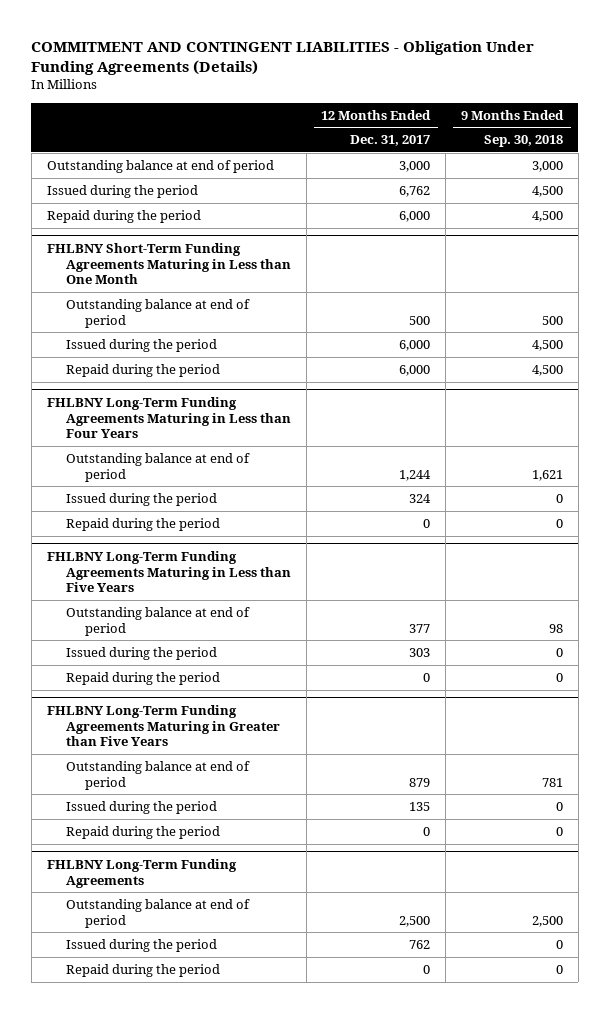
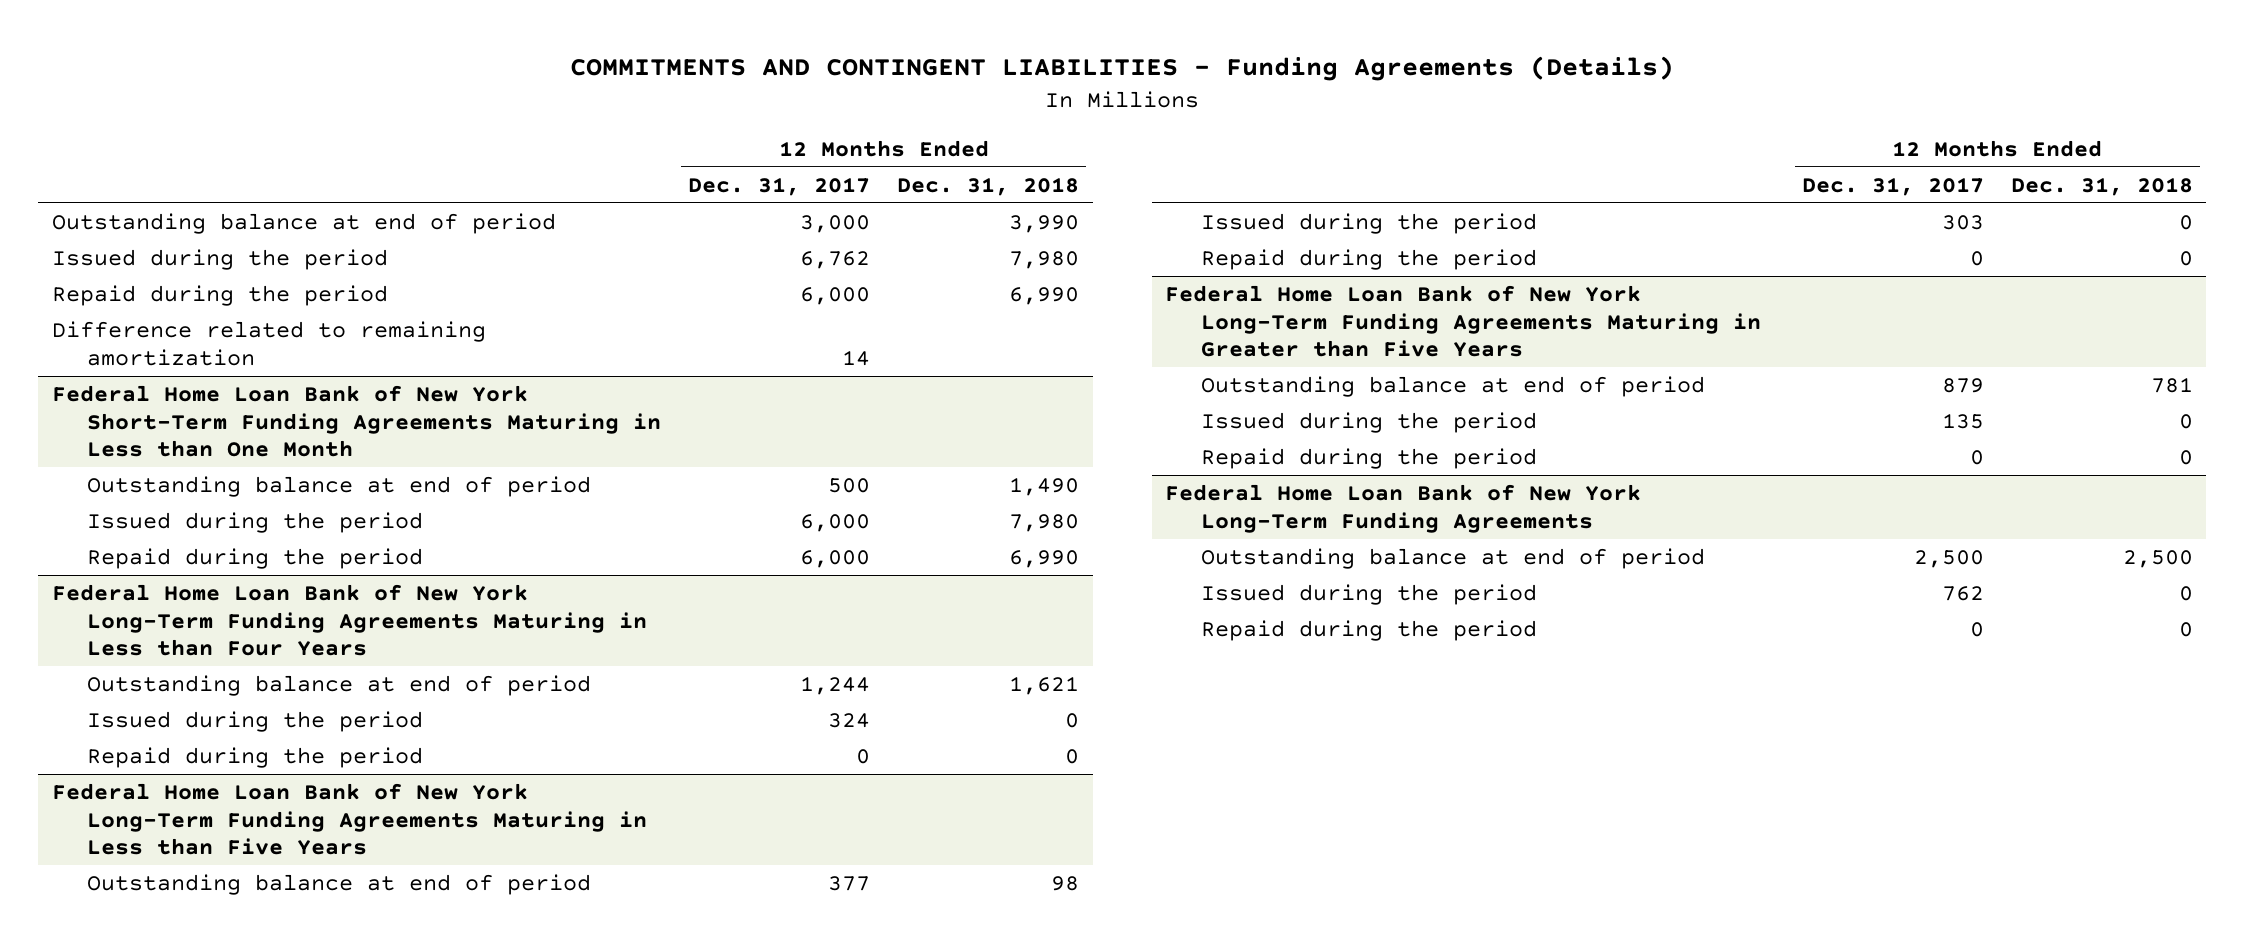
- COMMITMENT AND CONTINGENT LIABILITIES - Obligation Under Funding Agreements (Details)
+ COMMITMENTS AND CONTINGENT LIABILITIES - Funding Agreements (Details)
- | 12 Months Ended Dec. 31, 2017 | 9 Months Ended Sep. 30, 2018
+ | 12 Months Ended Dec. 31, 2017 | 12 Months Ended Dec. 31, 2018
- FHLBNY Short-Term Funding Agreements Maturing in Less than One Month
+ Difference related to remaining amortization | 14 |
+ Federal Home Loan Bank of New York Short-Term Funding Agreements Maturing in Less than One Month
- FHLBNY Long-Term Funding Agreements Maturing in Less than Four Years
+ Federal Home Loan Bank of New York Long-Term Funding Agreements Maturing in Less than Four Years
- FHLBNY Long-Term Funding Agreements Maturing in Less than Five Years
+ Federal Home Loan Bank of New York Long-Term Funding Agreements Maturing in Less than Five Years
- FHLBNY Long-Term Funding Agreements Maturing in Greater than Five Years
+ Federal Home Loan Bank of New York Long-Term Funding Agreements Maturing in Greater than Five Years
- FHLBNY Long-Term Funding Agreements
+ Federal Home Loan Bank of New York Long-Term Funding Agreements

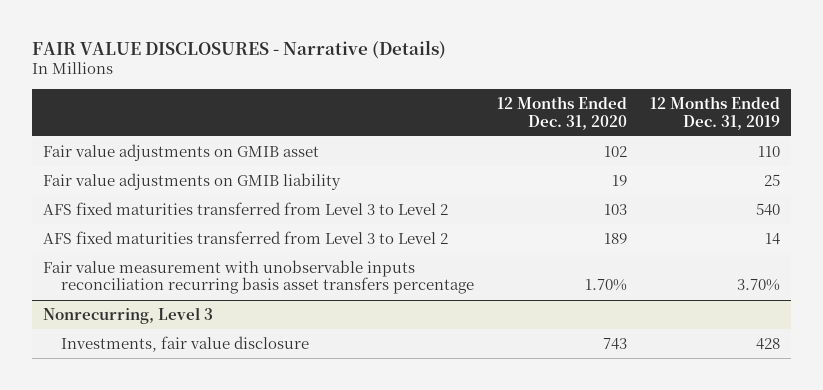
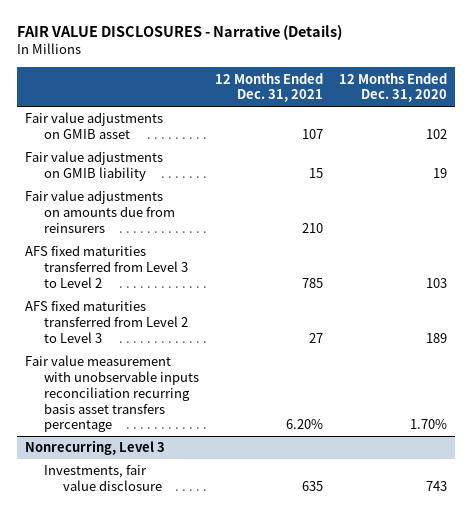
- | 12 Months Ended Dec. 31, 2020 | 12 Months Ended Dec. 31, 2019
+ | 12 Months Ended Dec. 31, 2021 | 12 Months Ended Dec. 31, 2020
+ Fair value adjustments on amounts due from reinsurers | 210 |
- AFS fixed maturities transferred from Level 3 to Level 2 | 189 | 14
+ AFS fixed maturities transferred from Level 2 to Level 3 | 27 | 189

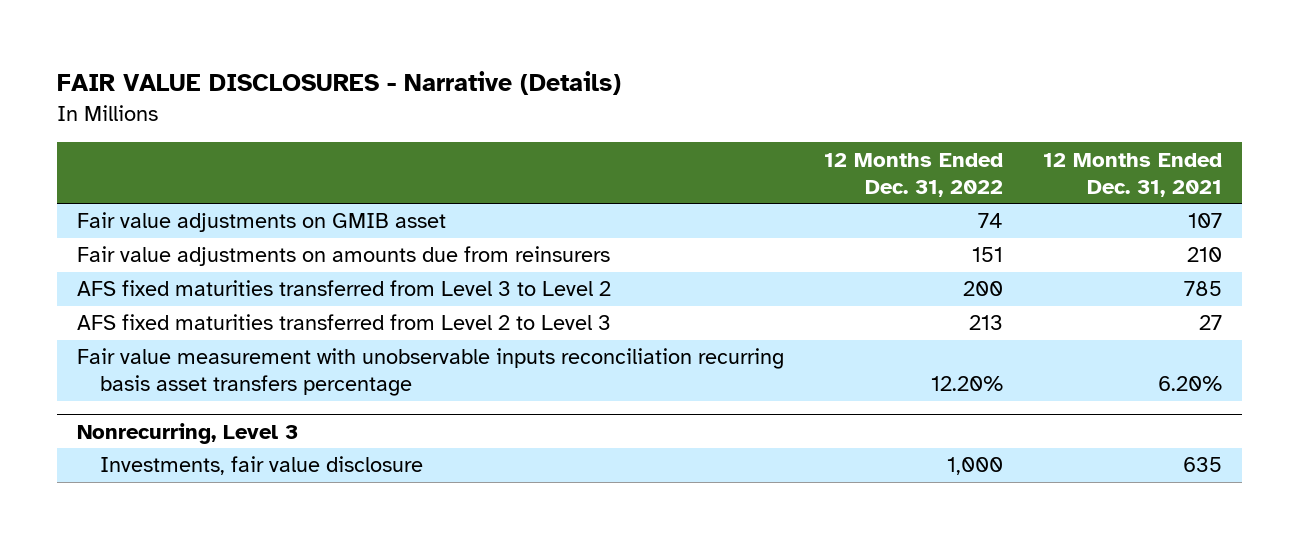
- | 12 Months Ended Dec. 31, 2021 | 12 Months Ended Dec. 31, 2020
+ | 12 Months Ended Dec. 31, 2022 | 12 Months Ended Dec. 31, 2021
- Fair value adjustments on GMIB liability | 15 | 19

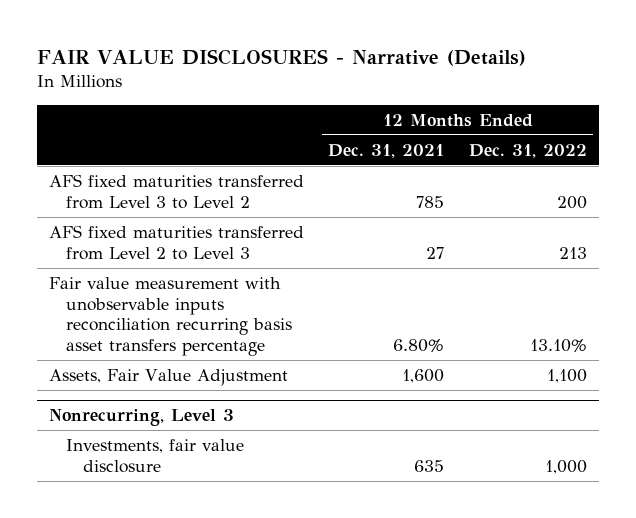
- | 12 Months Ended Dec. 31, 2022 | 12 Months Ended Dec. 31, 2021
+ | 12 Months Ended Dec. 31, 2021 | 12 Months Ended Dec. 31, 2022
- Fair value adjustments on GMIB asset | 74 | 107
- Fair value adjustments on amounts due from reinsurers | 151 | 210
- Fair value measurement with unobservable inputs reconciliation recurring basis asset transfers percentage | 12.20% | 6.20%
+ Fair value measurement with unobservable inputs reconciliation recurring basis asset transfers percentage | 6.80% | 13.10%
+ Assets, Fair Value Adjustment | 1,600 | 1,100

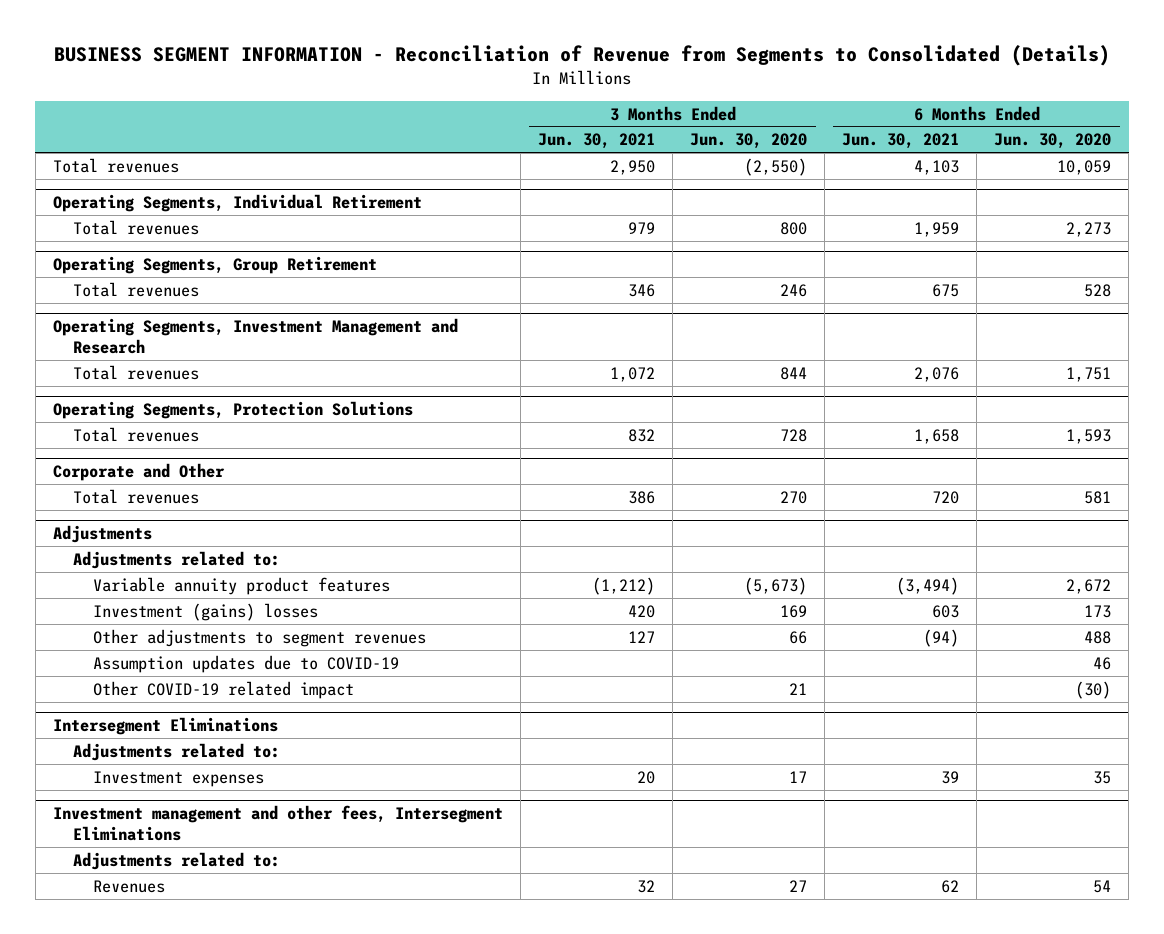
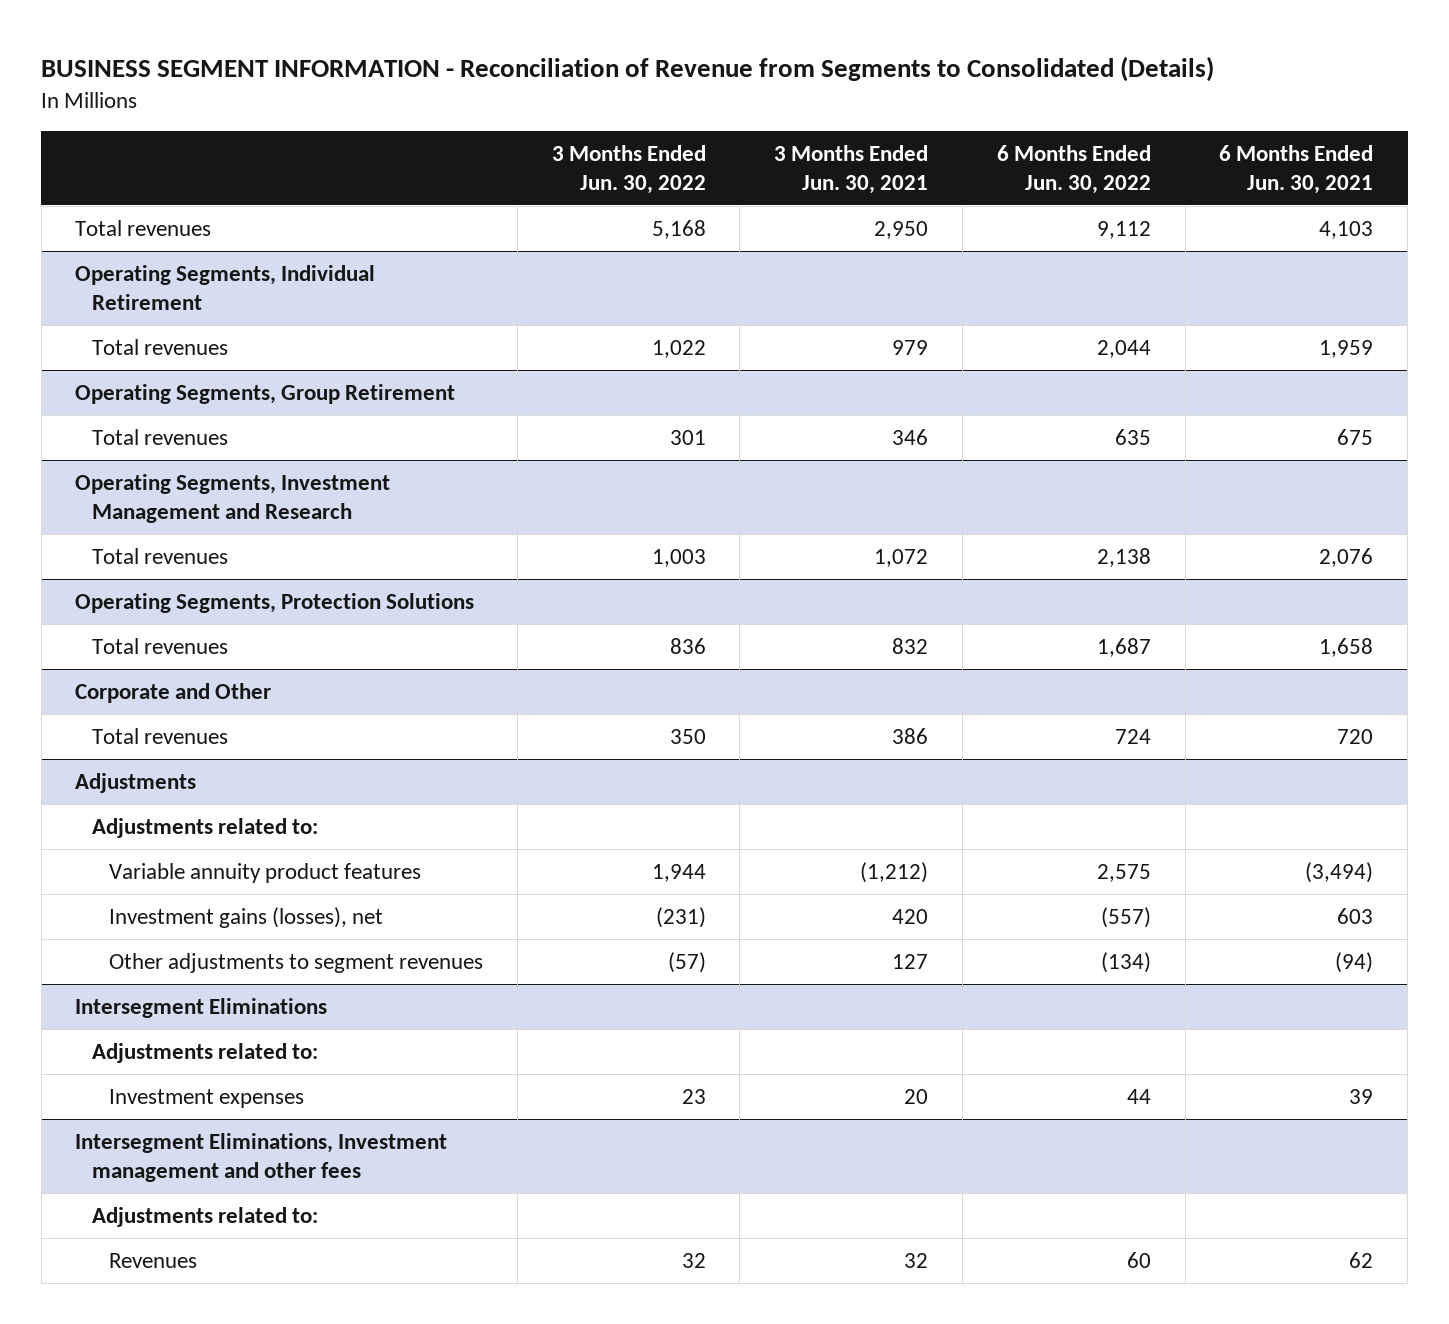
- | 3 Months Ended Jun. 30, 2021 | 3 Months Ended Jun. 30, 2020 | 6 Months Ended Jun. 30, 2021 | 6 Months Ended Jun. 30, 2020
+ | 3 Months Ended Jun. 30, 2022 | 3 Months Ended Jun. 30, 2021 | 6 Months Ended Jun. 30, 2022 | 6 Months Ended Jun. 30, 2021
@ Adjustments
- Investment (gains) losses | 420 | 169 | 603 | 173
+ Investment gains (losses), net | (231) | 420 | (557) | 603
- Assumption updates due to COVID-19 | | | | 46
- Other COVID-19 related impact | | 21 | | (30)
- Investment management and other fees, Intersegment Eliminations
+ Intersegment Eliminations, Investment management and other fees

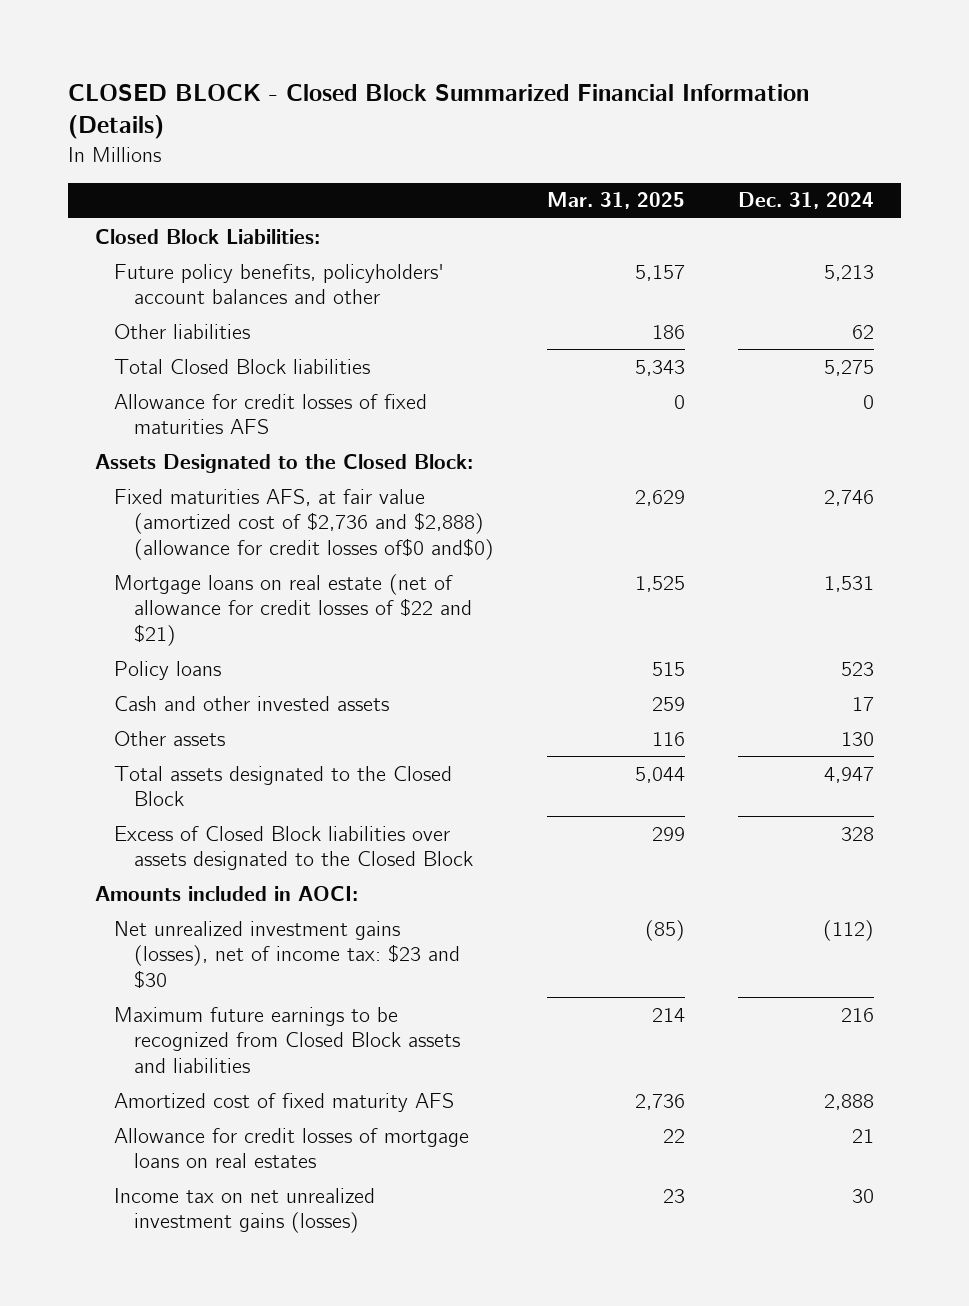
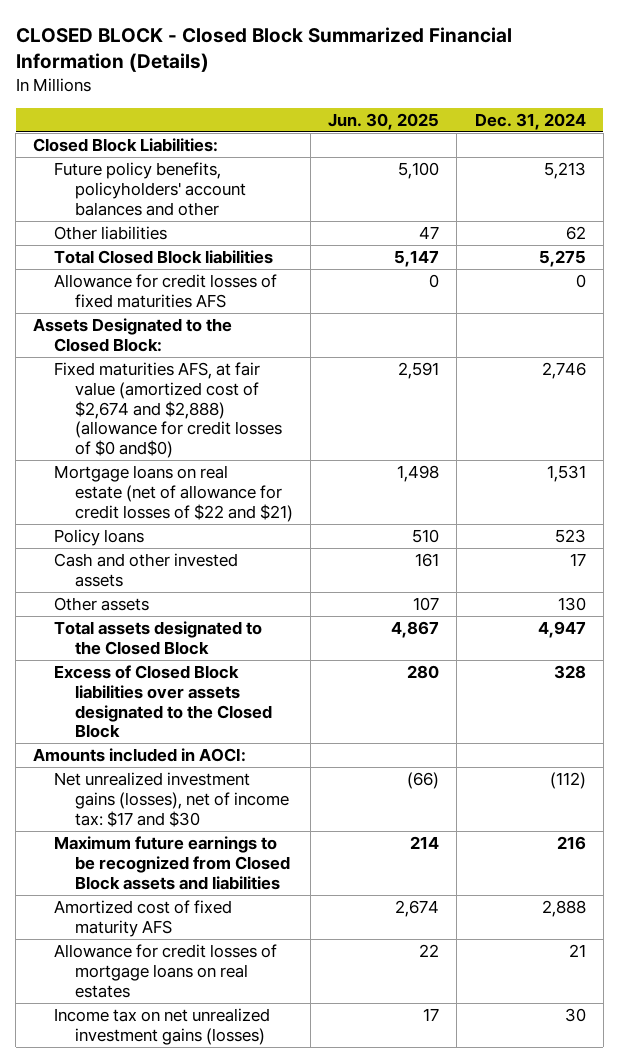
- | Mar. 31, 2025 | Dec. 31, 2024
+ | Jun. 30, 2025 | Dec. 31, 2024
- Fixed maturities AFS, at fair value (amortized cost of $2,736 and $2,888) (allowance for credit losses of$0 and$0) | 2,629 | 2,746
+ Fixed maturities AFS, at fair value (amortized cost of $2,674 and $2,888) (allowance for credit losses of $0 and$0) | 2,591 | 2,746
- Net unrealized investment gains (losses), net of income tax: $23 and $30 | (85) | (112)
+ Net unrealized investment gains (losses), net of income tax: $17 and $30 | (66) | (112)

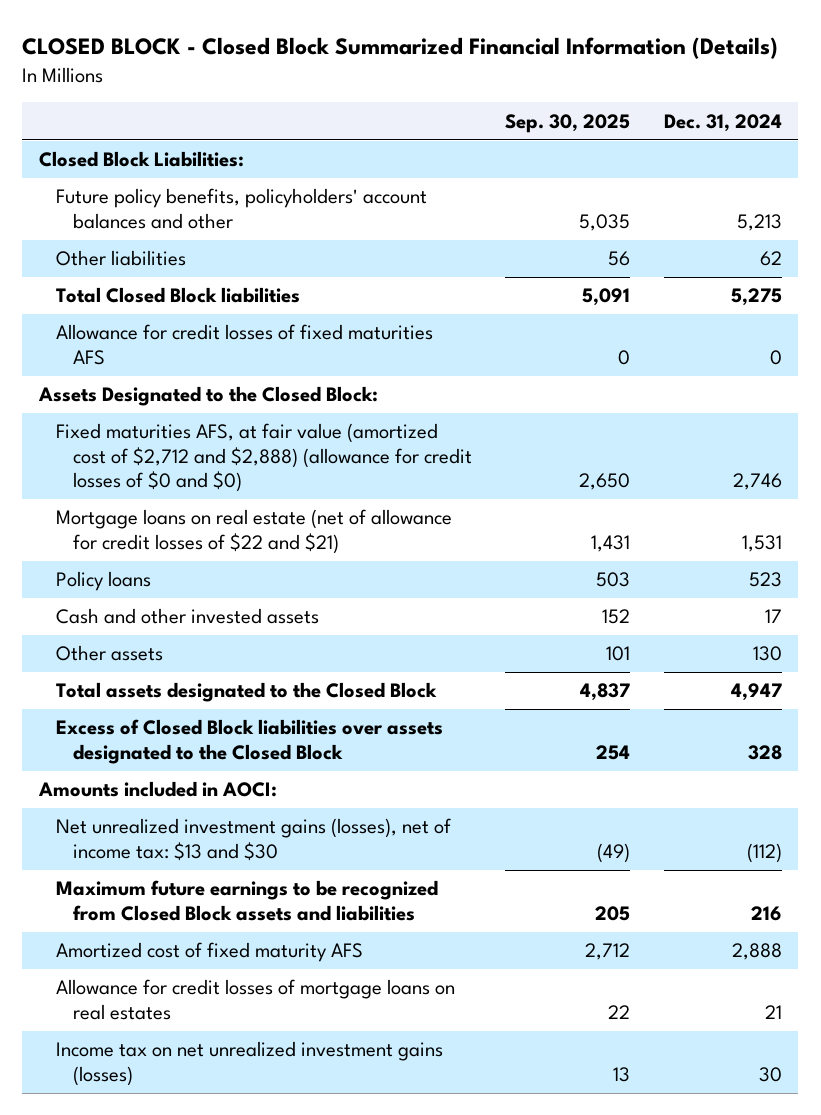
- | Jun. 30, 2025 | Dec. 31, 2024
+ | Sep. 30, 2025 | Dec. 31, 2024
- Fixed maturities AFS, at fair value (amortized cost of $2,674 and $2,888) (allowance for credit losses of $0 and$0) | 2,591 | 2,746
+ Fixed maturities AFS, at fair value (amortized cost of $2,712 and $2,888) (allowance for credit losses of $0 and $0) | 2,650 | 2,746
- Net unrealized investment gains (losses), net of income tax: $17 and $30 | (66) | (112)
+ Net unrealized investment gains (losses), net of income tax: $13 and $30 | (49) | (112)

